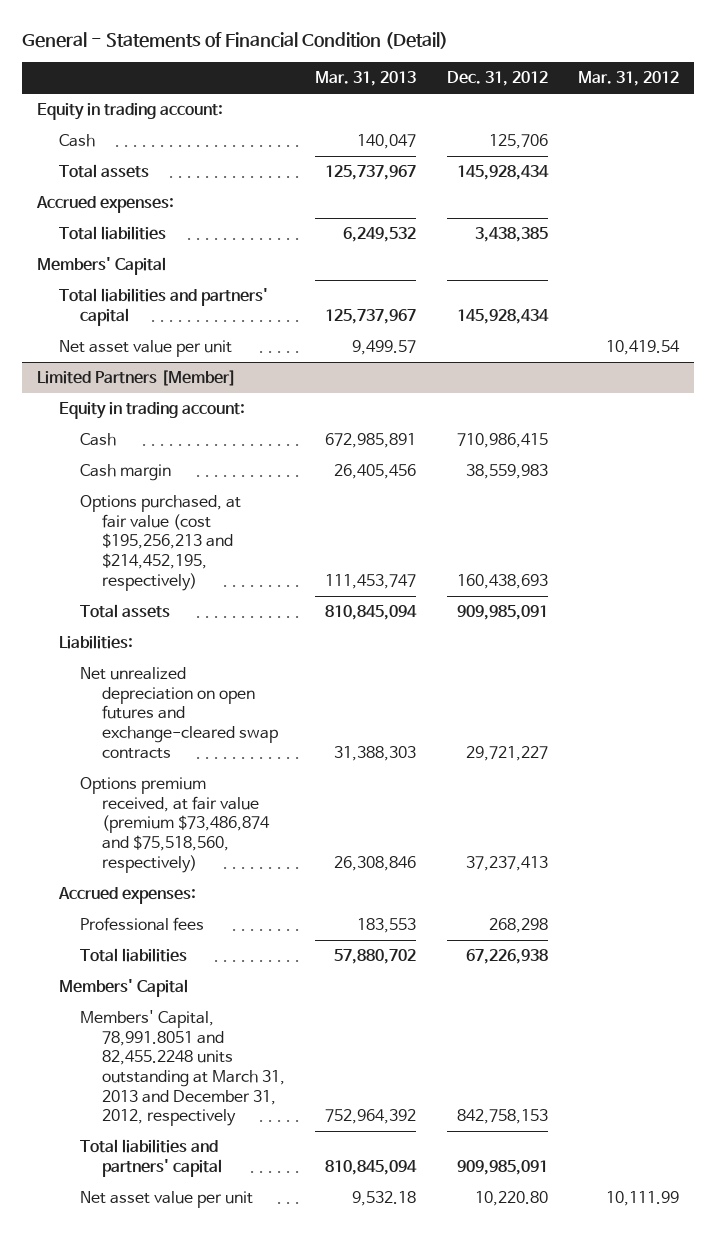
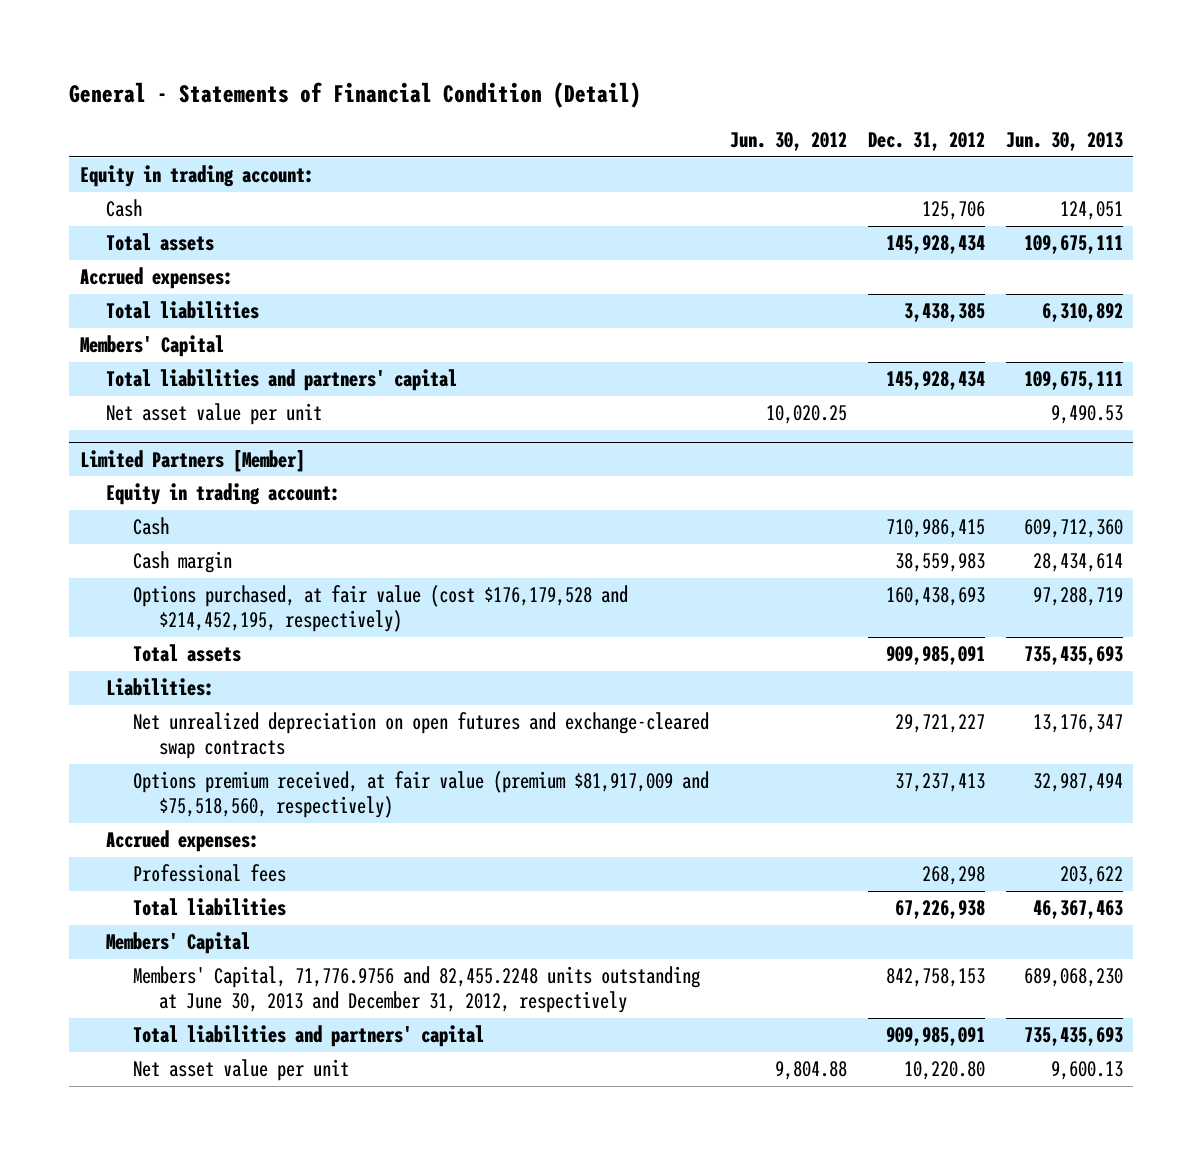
- | Mar. 31, 2013 | Dec. 31, 2012 | Mar. 31, 2012
+ | Jun. 30, 2012 | Dec. 31, 2012 | Jun. 30, 2013
@ Limited Partners [Member]
- Options purchased, at fair value (cost $195,256,213 and $214,452,195, respectively) | 111,453,747 | 160,438,693 |
+ Options purchased, at fair value (cost $176,179,528 and $214,452,195, respectively) | | 160,438,693 | 97,288,719
- Options premium received, at fair value (premium $73,486,874 and $75,518,560, respectively) | 26,308,846 | 37,237,413 |
+ Options premium received, at fair value (premium $81,917,009 and $75,518,560, respectively) | | 37,237,413 | 32,987,494
- Members' Capital, 78,991.8051 and 82,455.2248 units outstanding at March 31, 2013 and December 31, 2012, respectively | 752,964,392 | 842,758,153 |
+ Members' Capital, 71,776.9756 and 82,455.2248 units outstanding at June 30, 2013 and December 31, 2012, respectively | | 842,758,153 | 689,068,230

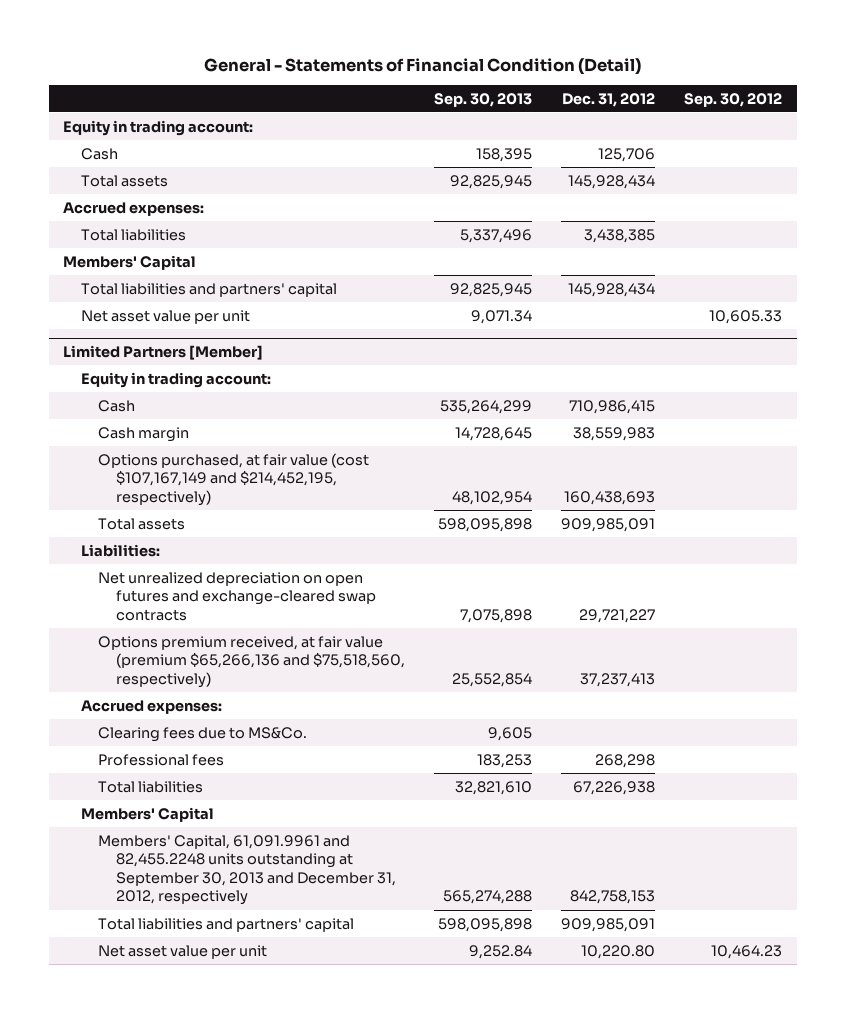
- | Jun. 30, 2012 | Dec. 31, 2012 | Jun. 30, 2013
+ | Sep. 30, 2013 | Dec. 31, 2012 | Sep. 30, 2012
@ Limited Partners [Member]
- Options purchased, at fair value (cost $176,179,528 and $214,452,195, respectively) | | 160,438,693 | 97,288,719
+ Options purchased, at fair value (cost $107,167,149 and $214,452,195, respectively) | 48,102,954 | 160,438,693 |
- Options premium received, at fair value (premium $81,917,009 and $75,518,560, respectively) | | 37,237,413 | 32,987,494
+ Options premium received, at fair value (premium $65,266,136 and $75,518,560, respectively) | 25,552,854 | 37,237,413 |
+ Clearing fees due to MS&Co. | 9,605 | |
- Members' Capital, 71,776.9756 and 82,455.2248 units outstanding at June 30, 2013 and December 31, 2012, respectively | | 842,758,153 | 689,068,230
+ Members' Capital, 61,091.9961 and 82,455.2248 units outstanding at September 30, 2013 and December 31, 2012, respectively | 565,274,288 | 842,758,153 |

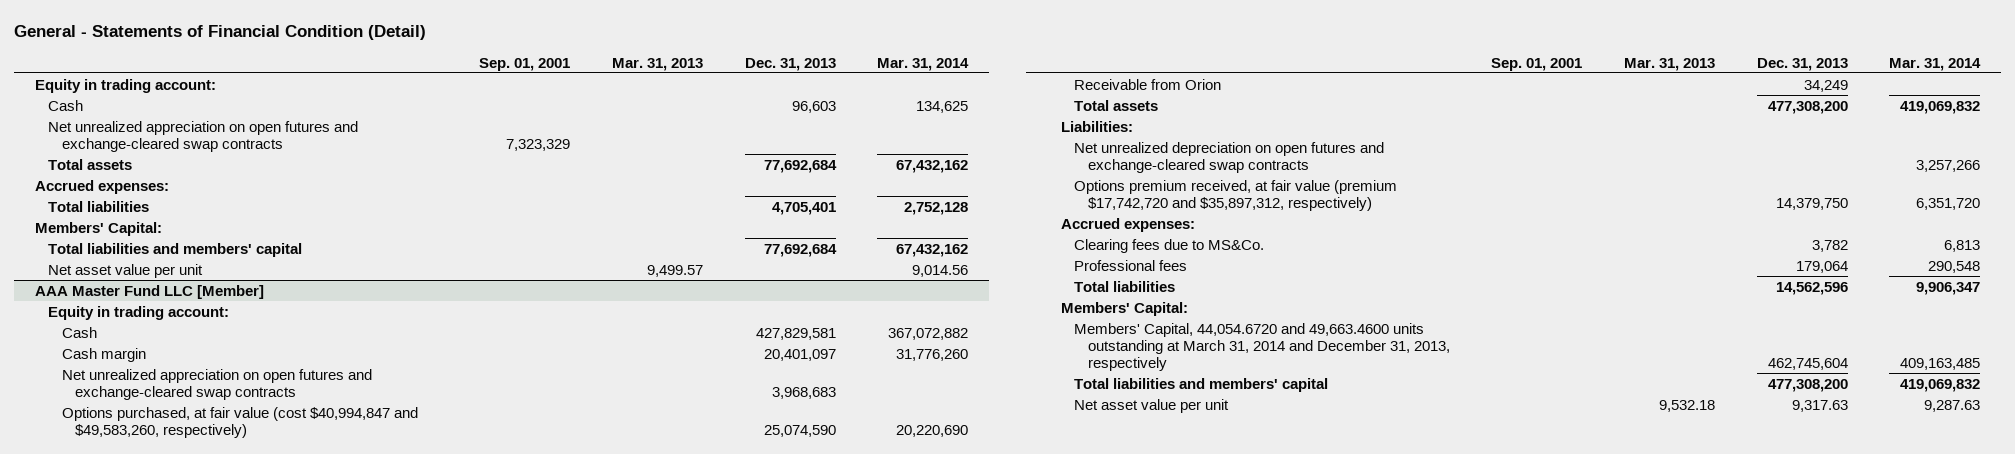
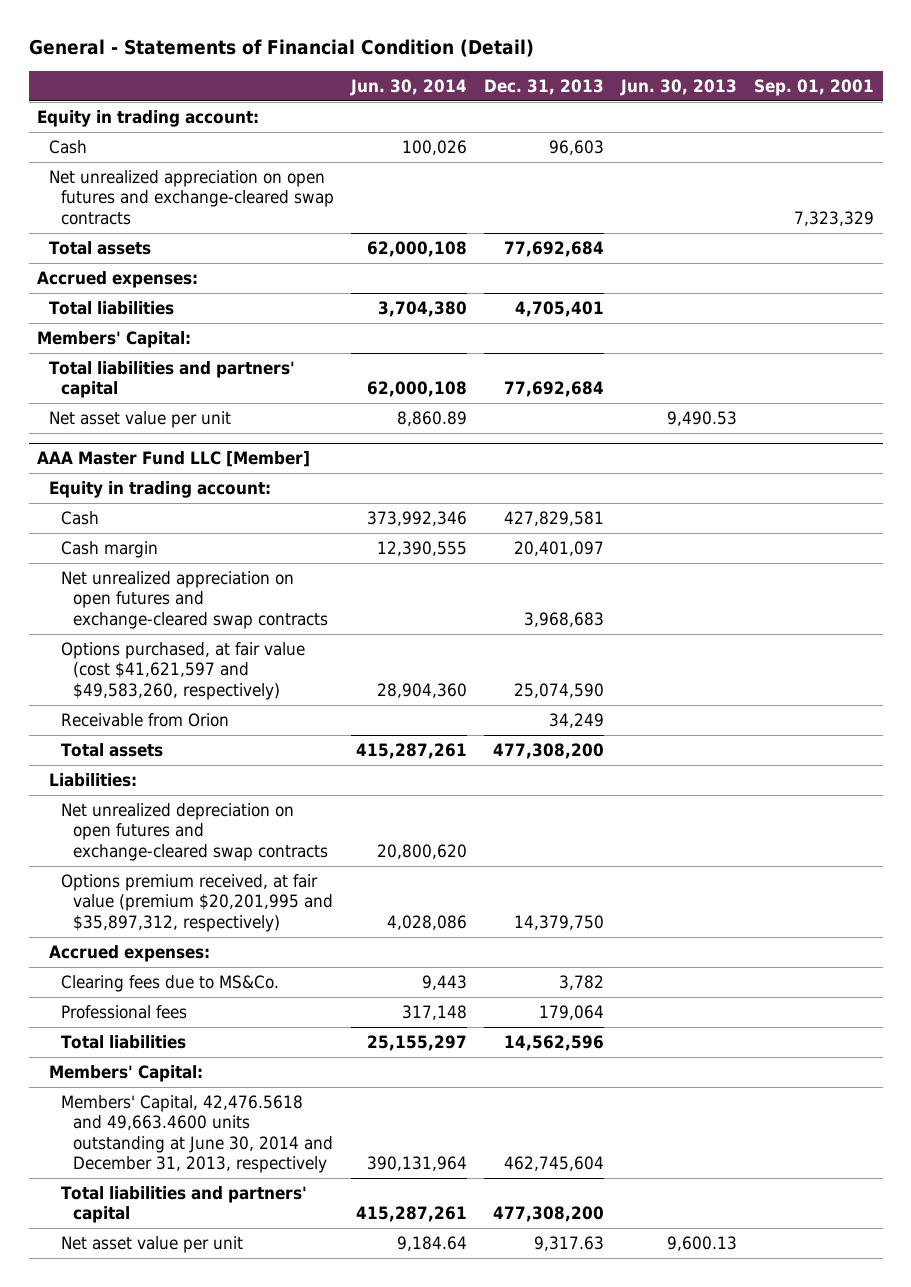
- | Sep. 01, 2001 | Mar. 31, 2013 | Dec. 31, 2013 | Mar. 31, 2014
+ | Jun. 30, 2014 | Dec. 31, 2013 | Jun. 30, 2013 | Sep. 01, 2001
- Total liabilities and members' capital | | | 77,692,684 | 67,432,162
+ Total liabilities and partners' capital | 62,000,108 | 77,692,684 | |
@ AAA Master Fund LLC [Member]
- Options purchased, at fair value (cost $40,994,847 and $49,583,260, respectively) | | | 25,074,590 | 20,220,690
+ Options purchased, at fair value (cost $41,621,597 and $49,583,260, respectively) | 28,904,360 | 25,074,590 | |
- Options premium received, at fair value (premium $17,742,720 and $35,897,312, respectively) | | | 14,379,750 | 6,351,720
+ Options premium received, at fair value (premium $20,201,995 and $35,897,312, respectively) | 4,028,086 | 14,379,750 | |
- Members' Capital, 44,054.6720 and 49,663.4600 units outstanding at March 31, 2014 and December 31, 2013, respectively | | | 462,745,604 | 409,163,485
- Total liabilities and members' capital | | | 477,308,200 | 419,069,832
+ Members' Capital, 42,476.5618 and 49,663.4600 units outstanding at June 30, 2014 and December 31, 2013, respectively | 390,131,964 | 462,745,604 | |
+ Total liabilities and partners' capital | 415,287,261 | 477,308,200 | |

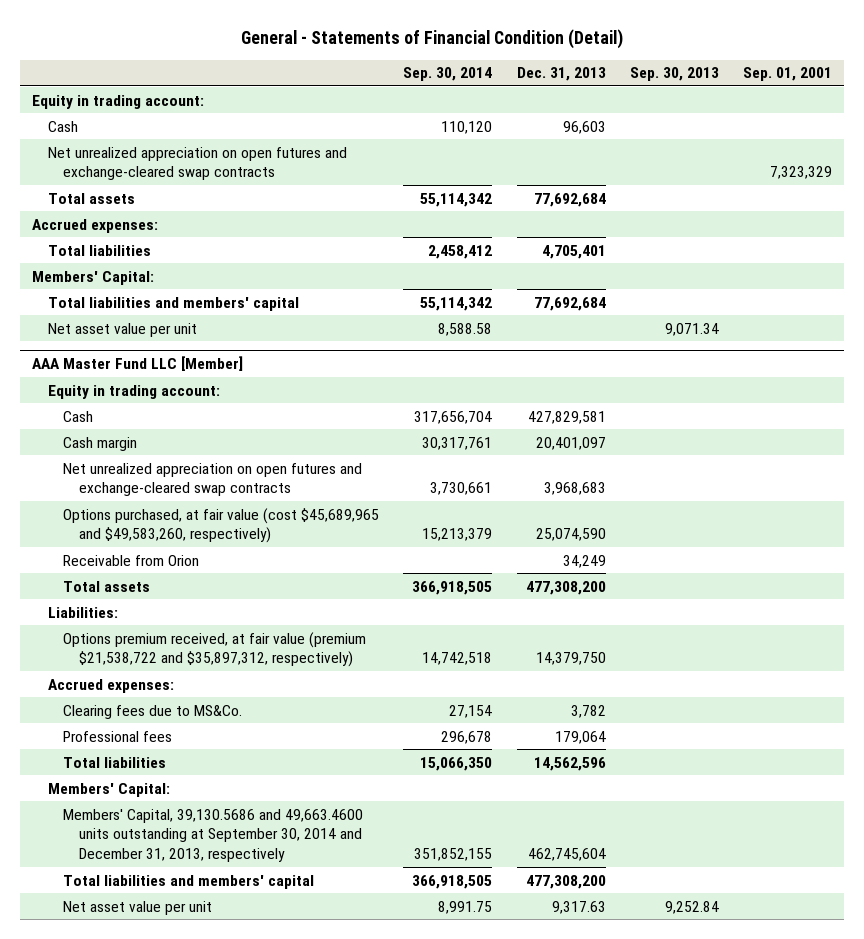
- | Jun. 30, 2014 | Dec. 31, 2013 | Jun. 30, 2013 | Sep. 01, 2001
+ | Sep. 30, 2014 | Dec. 31, 2013 | Sep. 30, 2013 | Sep. 01, 2001
- Total liabilities and partners' capital | 62,000,108 | 77,692,684 | |
+ Total liabilities and members' capital | 55,114,342 | 77,692,684 | |
@ AAA Master Fund LLC [Member]
- Options purchased, at fair value (cost $41,621,597 and $49,583,260, respectively) | 28,904,360 | 25,074,590 | |
+ Options purchased, at fair value (cost $45,689,965 and $49,583,260, respectively) | 15,213,379 | 25,074,590 | |
- Net unrealized depreciation on open futures and exchange-cleared swap contracts | 20,800,620 | | |
- Options premium received, at fair value (premium $20,201,995 and $35,897,312, respectively) | 4,028,086 | 14,379,750 | |
+ Options premium received, at fair value (premium $21,538,722 and $35,897,312, respectively) | 14,742,518 | 14,379,750 | |
- Members' Capital, 42,476.5618 and 49,663.4600 units outstanding at June 30, 2014 and December 31, 2013, respectively | 390,131,964 | 462,745,604 | |
- Total liabilities and partners' capital | 415,287,261 | 477,308,200 | |
+ Members' Capital, 39,130.5686 and 49,663.4600 units outstanding at September 30, 2014 and December 31, 2013, respectively | 351,852,155 | 462,745,604 | |
+ Total liabilities and members' capital | 366,918,505 | 477,308,200 | |

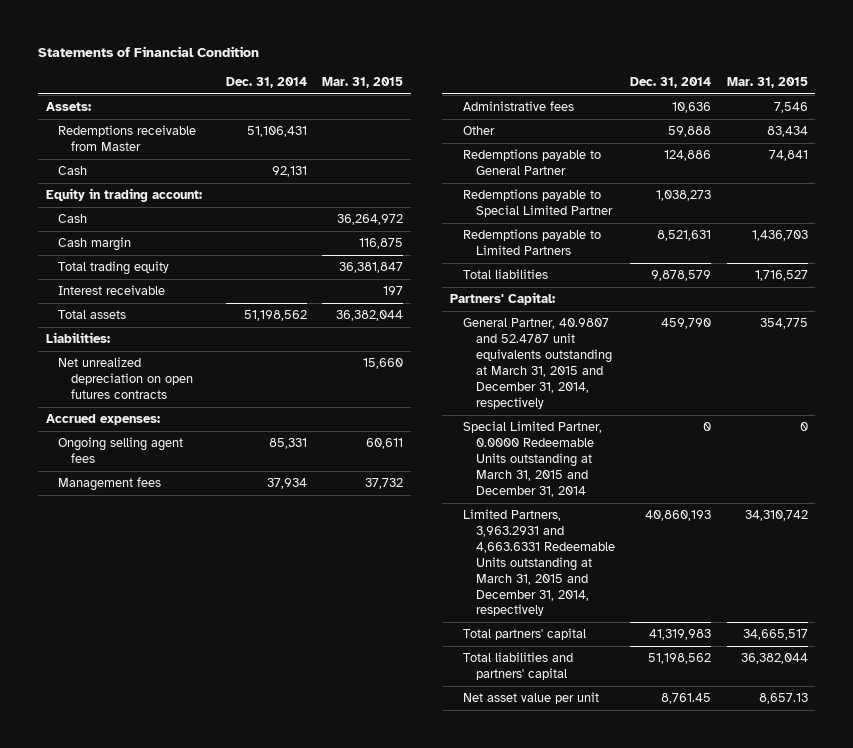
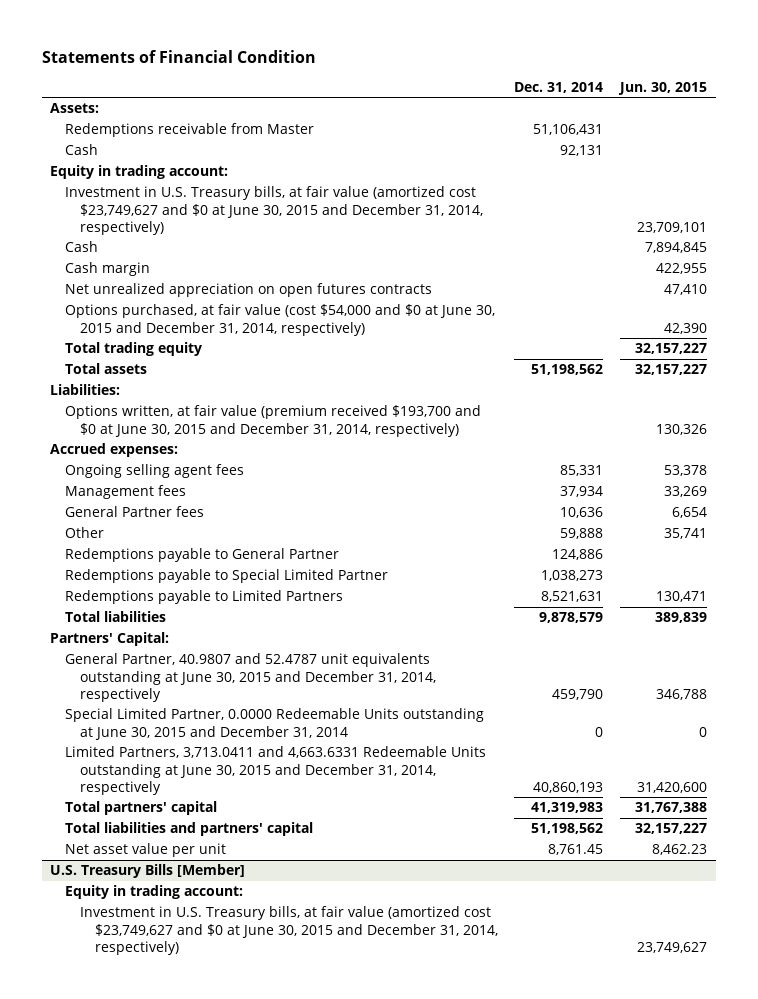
- | Dec. 31, 2014 | Mar. 31, 2015
+ | Dec. 31, 2014 | Jun. 30, 2015
+ Investment in U.S. Treasury bills, at fair value (amortized cost $23,749,627 and $0 at June 30, 2015 and December 31, 2014, respectively) | | 23,709,101
+ Net unrealized appreciation on open futures contracts | | 47,410
+ Options purchased, at fair value (cost $54,000 and $0 at June 30, 2015 and December 31, 2014, respectively) | | 42,390
- Interest receivable | | 197
- Net unrealized depreciation on open futures contracts | | 15,660
+ Options written, at fair value (premium received $193,700 and $0 at June 30, 2015 and December 31, 2014, respectively) | | 130,326
- Administrative fees | 10,636 | 7,546
+ General Partner fees | 10,636 | 6,654
- General Partner, 40.9807 and 52.4787 unit equivalents outstanding at March 31, 2015 and December 31, 2014, respectively | 459,790 | 354,775
- Special Limited Partner, 0.0000 Redeemable Units outstanding at March 31, 2015 and December 31, 2014 | 0 | 0
- Limited Partners, 3,963.2931 and 4,663.6331 Redeemable Units outstanding at March 31, 2015 and December 31, 2014, respectively | 40,860,193 | 34,310,742
+ General Partner, 40.9807 and 52.4787 unit equivalents outstanding at June 30, 2015 and December 31, 2014, respectively | 459,790 | 346,788
+ Special Limited Partner, 0.0000 Redeemable Units outstanding at June 30, 2015 and December 31, 2014 | 0 | 0
+ Limited Partners, 3,713.0411 and 4,663.6331 Redeemable Units outstanding at June 30, 2015 and December 31, 2014, respectively | 40,860,193 | 31,420,600
+ U.S. Treasury Bills [Member]
+ Equity in trading account:
+ Investment in U.S. Treasury bills, at fair value (amortized cost $23,749,627 and $0 at June 30, 2015 and December 31, 2014, respectively) | | 23,749,627

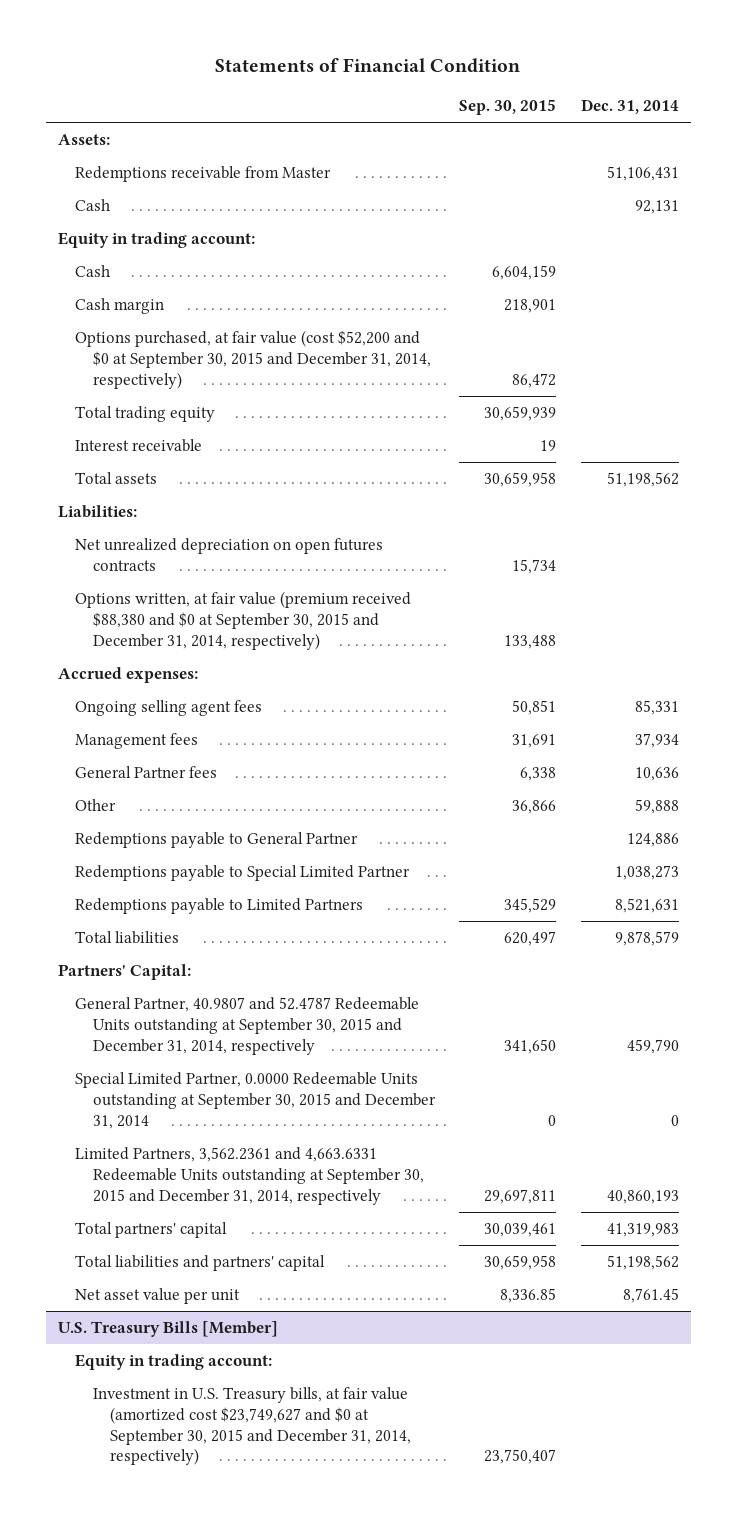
- | Dec. 31, 2014 | Jun. 30, 2015
+ | Sep. 30, 2015 | Dec. 31, 2014
- Investment in U.S. Treasury bills, at fair value (amortized cost $23,749,627 and $0 at June 30, 2015 and December 31, 2014, respectively) | | 23,709,101
- Net unrealized appreciation on open futures contracts | | 47,410
- Options purchased, at fair value (cost $54,000 and $0 at June 30, 2015 and December 31, 2014, respectively) | | 42,390
+ Options purchased, at fair value (cost $52,200 and $0 at September 30, 2015 and December 31, 2014, respectively) | 86,472 |
+ Interest receivable | 19 |
- Options written, at fair value (premium received $193,700 and $0 at June 30, 2015 and December 31, 2014, respectively) | | 130,326
+ Net unrealized depreciation on open futures contracts | 15,734 |
+ Options written, at fair value (premium received $88,380 and $0 at September 30, 2015 and December 31, 2014, respectively) | 133,488 |
- General Partner, 40.9807 and 52.4787 unit equivalents outstanding at June 30, 2015 and December 31, 2014, respectively | 459,790 | 346,788
- Special Limited Partner, 0.0000 Redeemable Units outstanding at June 30, 2015 and December 31, 2014 | 0 | 0
- Limited Partners, 3,713.0411 and 4,663.6331 Redeemable Units outstanding at June 30, 2015 and December 31, 2014, respectively | 40,860,193 | 31,420,600
+ General Partner, 40.9807 and 52.4787 Redeemable Units outstanding at September 30, 2015 and December 31, 2014, respectively | 341,650 | 459,790
+ Special Limited Partner, 0.0000 Redeemable Units outstanding at September 30, 2015 and December 31, 2014 | 0 | 0
+ Limited Partners, 3,562.2361 and 4,663.6331 Redeemable Units outstanding at September 30, 2015 and December 31, 2014, respectively | 29,697,811 | 40,860,193
@ U.S. Treasury Bills [Member]
- Investment in U.S. Treasury bills, at fair value (amortized cost $23,749,627 and $0 at June 30, 2015 and December 31, 2014, respectively) | | 23,749,627
+ Investment in U.S. Treasury bills, at fair value (amortized cost $23,749,627 and $0 at September 30, 2015 and December 31, 2014, respectively) | 23,750,407 |

